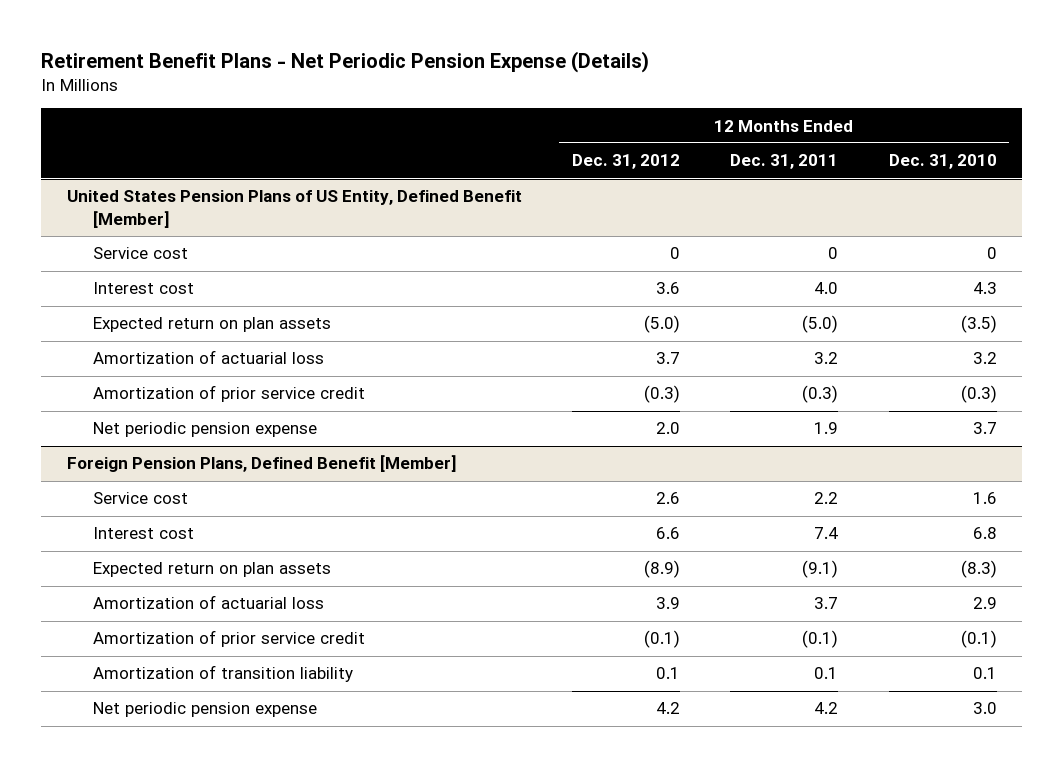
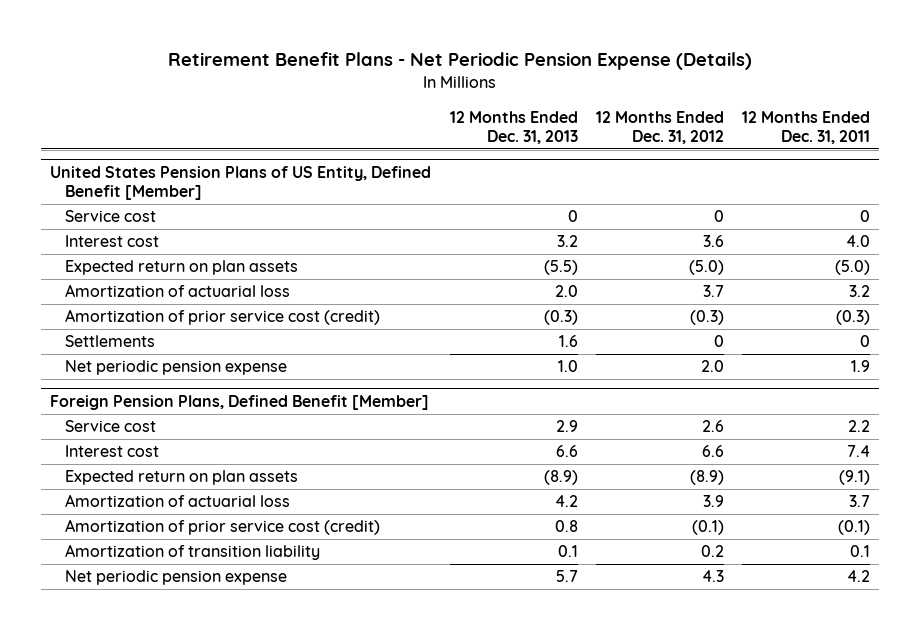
- | 12 Months Ended Dec. 31, 2012 | 12 Months Ended Dec. 31, 2011 | 12 Months Ended Dec. 31, 2010
+ | 12 Months Ended Dec. 31, 2013 | 12 Months Ended Dec. 31, 2012 | 12 Months Ended Dec. 31, 2011
@ United States Pension Plans of US Entity, Defined Benefit [Member]
- Amortization of prior service credit | (0.3) | (0.3) | (0.3)
+ Amortization of prior service cost (credit) | (0.3) | (0.3) | (0.3)
+ Settlements | 1.6 | 0 | 0
@ Foreign Pension Plans, Defined Benefit [Member]
- Amortization of prior service credit | (0.1) | (0.1) | (0.1)
- Amortization of transition liability | 0.1 | 0.1 | 0.1
- Net periodic pension expense | 4.2 | 4.2 | 3.0
+ Amortization of prior service cost (credit) | 0.8 | (0.1) | (0.1)
+ Amortization of transition liability | 0.1 | 0.2 | 0.1
+ Net periodic pension expense | 5.7 | 4.3 | 4.2

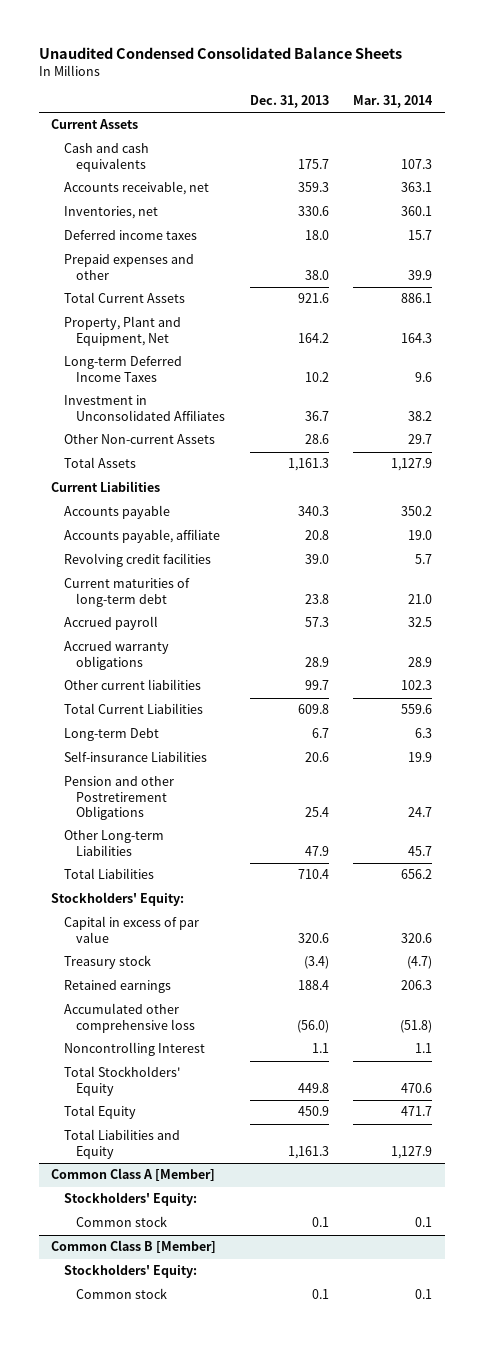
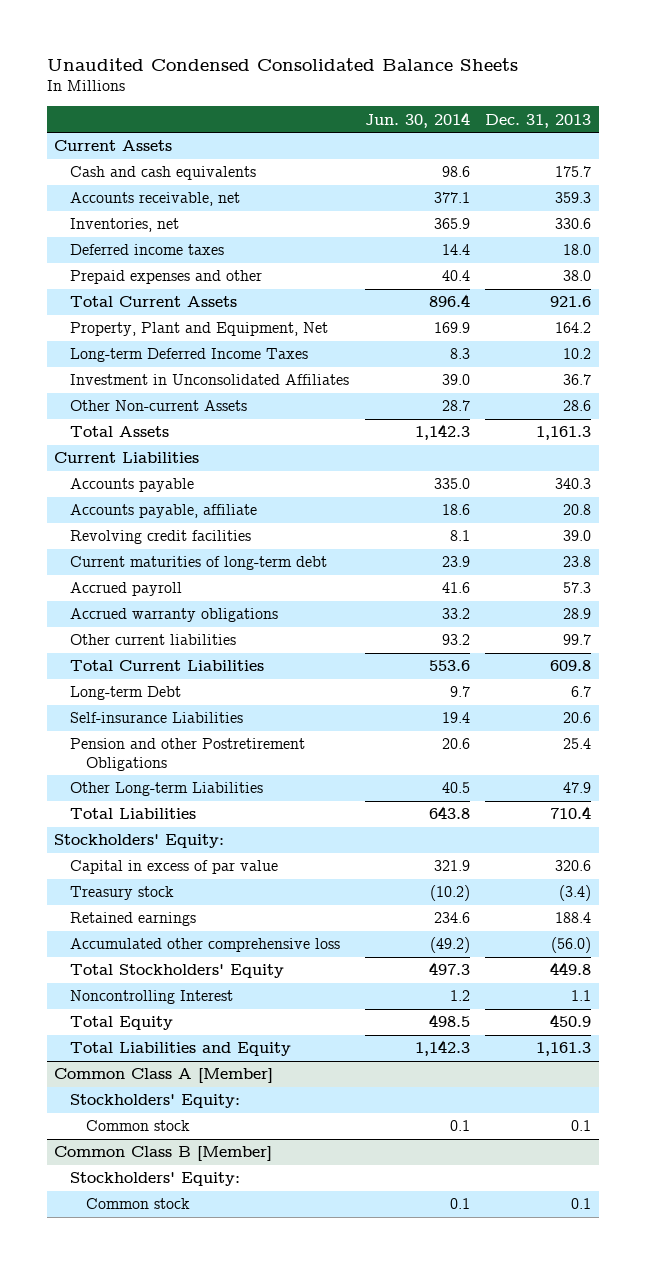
- | Dec. 31, 2013 | Mar. 31, 2014
+ | Jun. 30, 2014 | Dec. 31, 2013
moved down: Noncontrolling Interest | 1.2 | 1.1

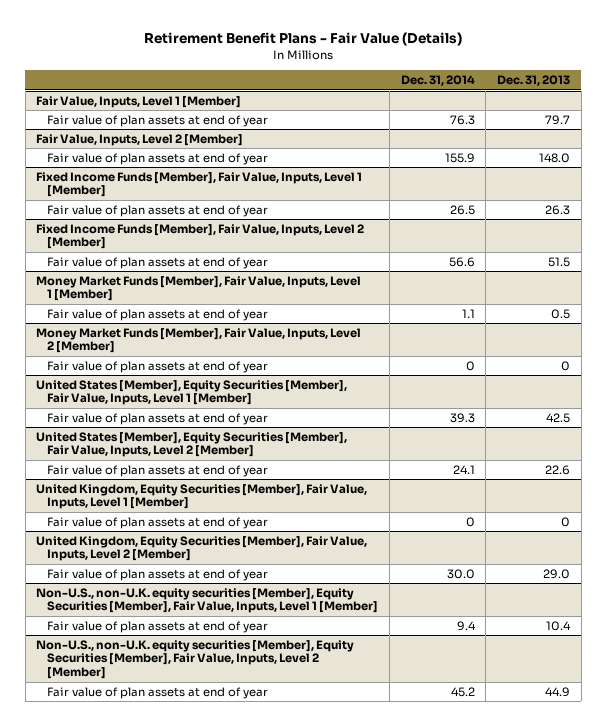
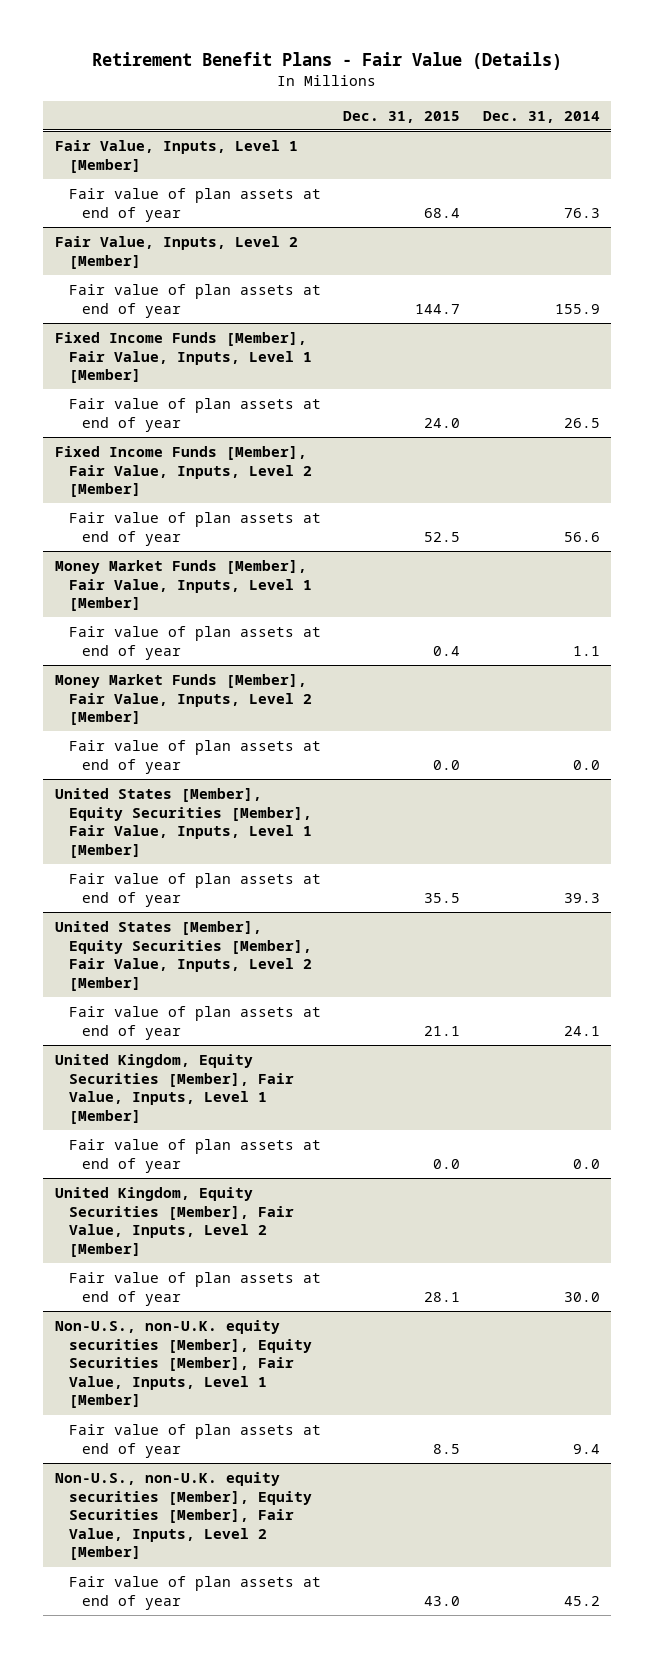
- | Dec. 31, 2014 | Dec. 31, 2013
+ | Dec. 31, 2015 | Dec. 31, 2014
@ Money Market Funds [Member], Fair Value, Inputs, Level 2 [Member]
- Fair value of plan assets at end of year | 0 | 0
+ Fair value of plan assets at end of year | 0.0 | 0.0
@ United Kingdom, Equity Securities [Member], Fair Value, Inputs, Level 1 [Member]
- Fair value of plan assets at end of year | 0 | 0
+ Fair value of plan assets at end of year | 0.0 | 0.0

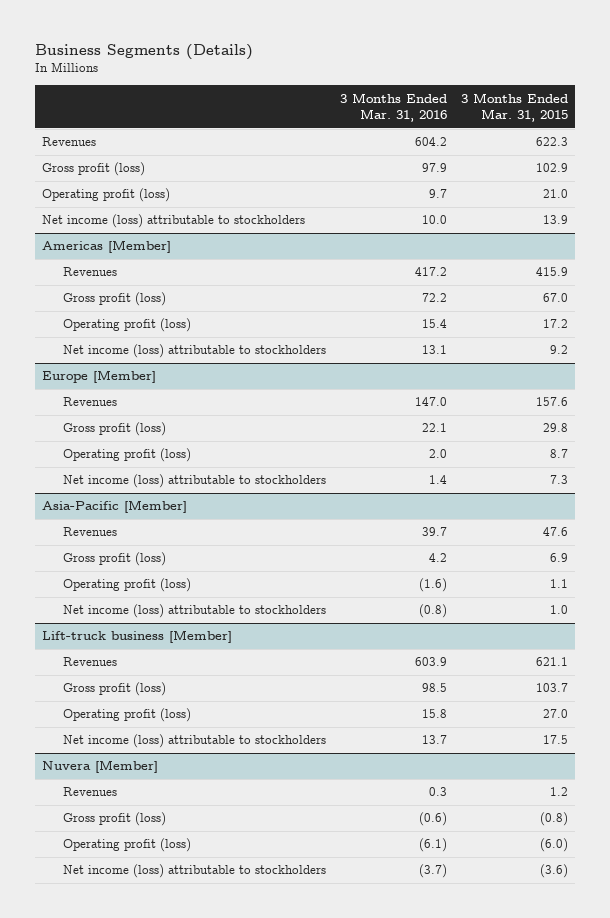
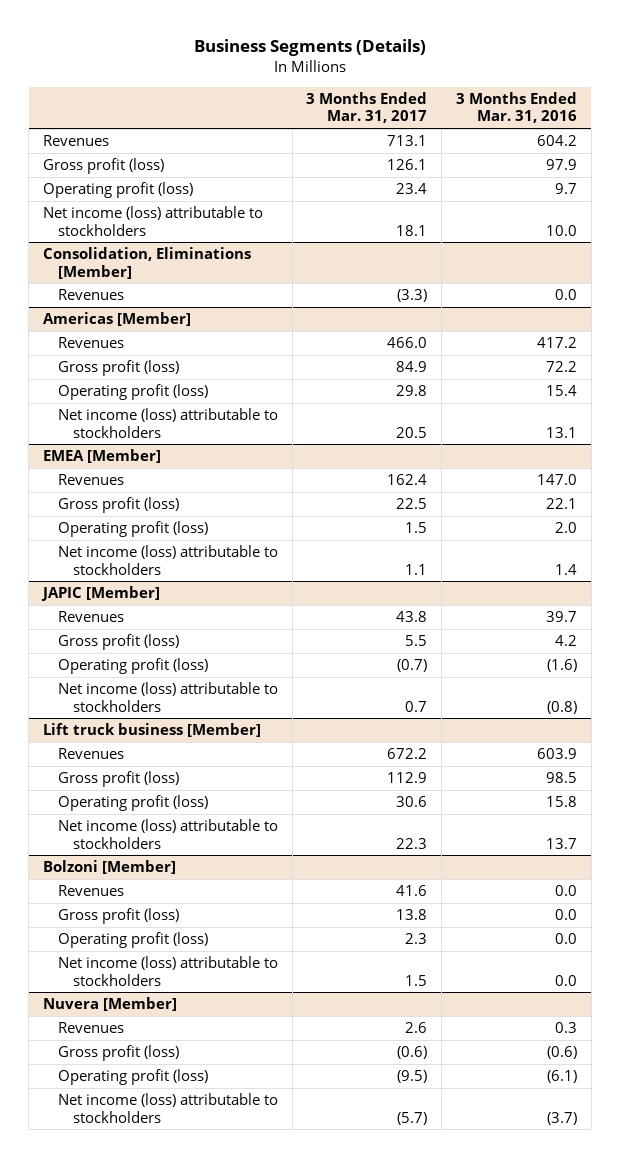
- | 3 Months Ended Mar. 31, 2016 | 3 Months Ended Mar. 31, 2015
+ | 3 Months Ended Mar. 31, 2017 | 3 Months Ended Mar. 31, 2016
+ Consolidation, Eliminations [Member]
+ Revenues | (3.3) | 0.0
- Europe [Member]
+ EMEA [Member]
- Asia-Pacific [Member]
+ JAPIC [Member]
- Lift-truck business [Member]
+ Lift truck business [Member]
+ Bolzoni [Member]
+ Revenues | 41.6 | 0.0
+ Gross profit (loss) | 13.8 | 0.0
+ Operating profit (loss) | 2.3 | 0.0
+ Net income (loss) attributable to stockholders | 1.5 | 0.0

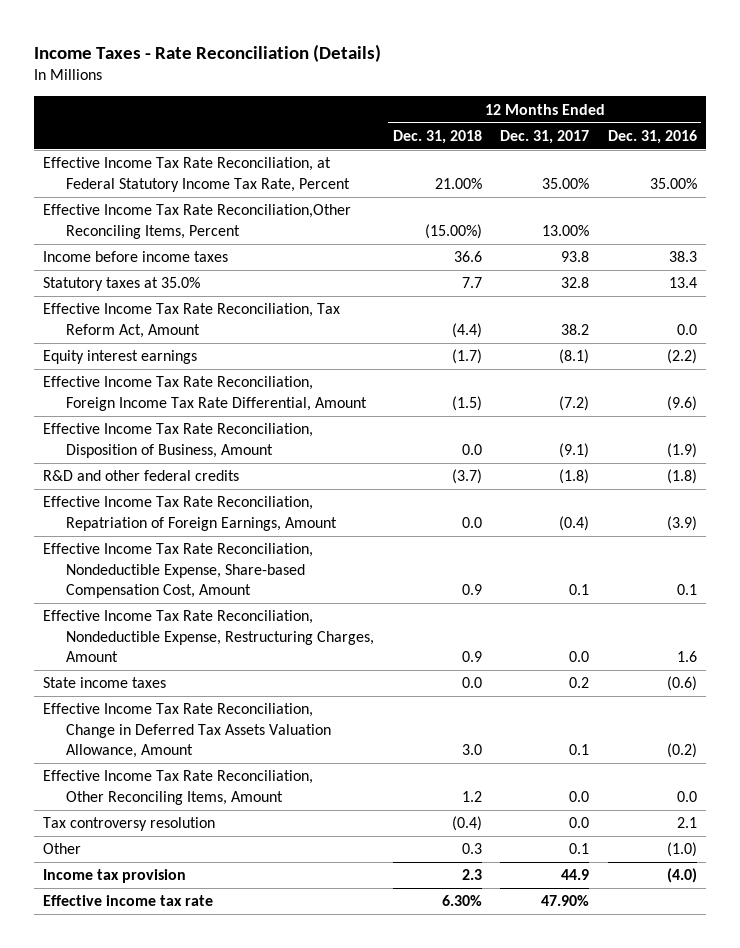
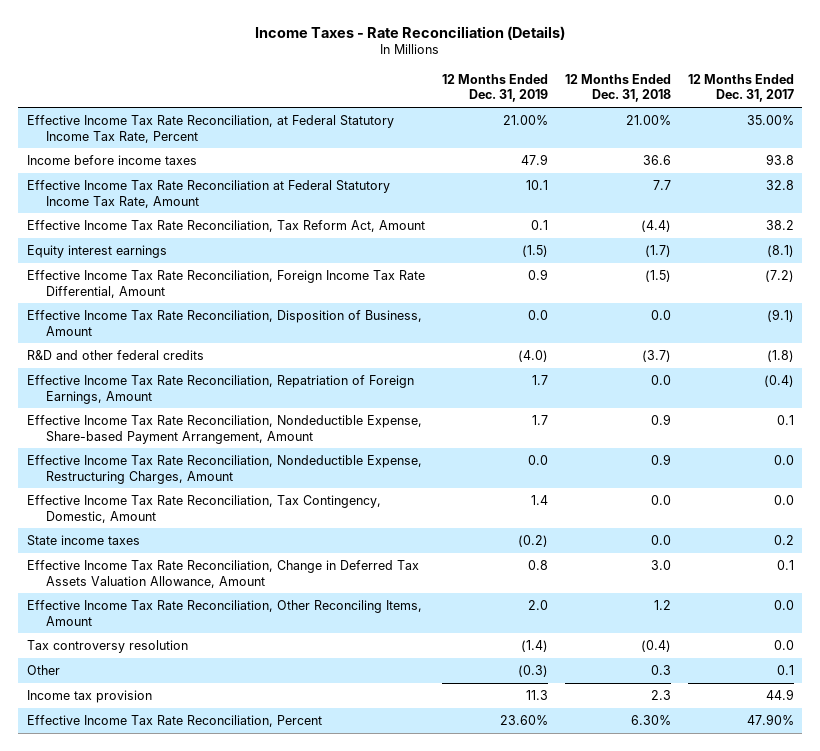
- | 12 Months Ended Dec. 31, 2018 | 12 Months Ended Dec. 31, 2017 | 12 Months Ended Dec. 31, 2016
+ | 12 Months Ended Dec. 31, 2019 | 12 Months Ended Dec. 31, 2018 | 12 Months Ended Dec. 31, 2017
- Effective Income Tax Rate Reconciliation,Other Reconciling Items, Percent | (15.00%) | 13.00% |
- Statutory taxes at 35.0% | 7.7 | 32.8 | 13.4
+ Effective Income Tax Rate Reconciliation at Federal Statutory Income Tax Rate, Amount | 10.1 | 7.7 | 32.8
- Effective Income Tax Rate Reconciliation, Nondeductible Expense, Share-based Compensation Cost, Amount | 0.9 | 0.1 | 0.1
+ Effective Income Tax Rate Reconciliation, Nondeductible Expense, Share-based Payment Arrangement, Amount | 1.7 | 0.9 | 0.1
+ Effective Income Tax Rate Reconciliation, Tax Contingency, Domestic, Amount | 1.4 | 0.0 | 0.0
- Effective income tax rate | 6.30% | 47.90% |
+ Effective Income Tax Rate Reconciliation, Percent | 23.60% | 6.30% | 47.90%

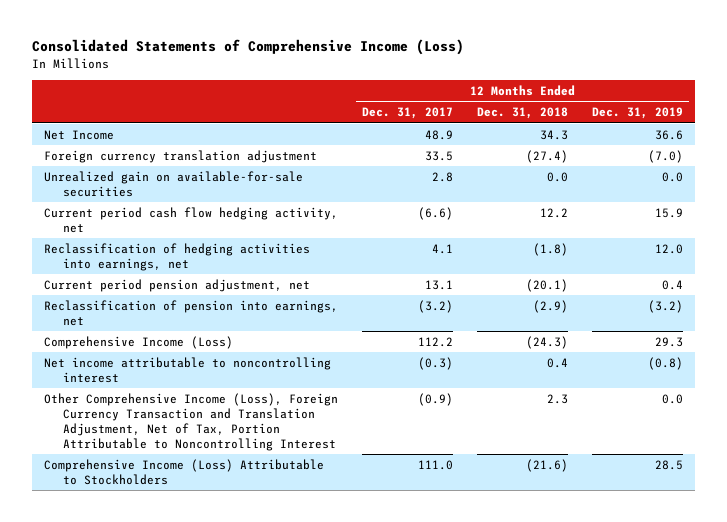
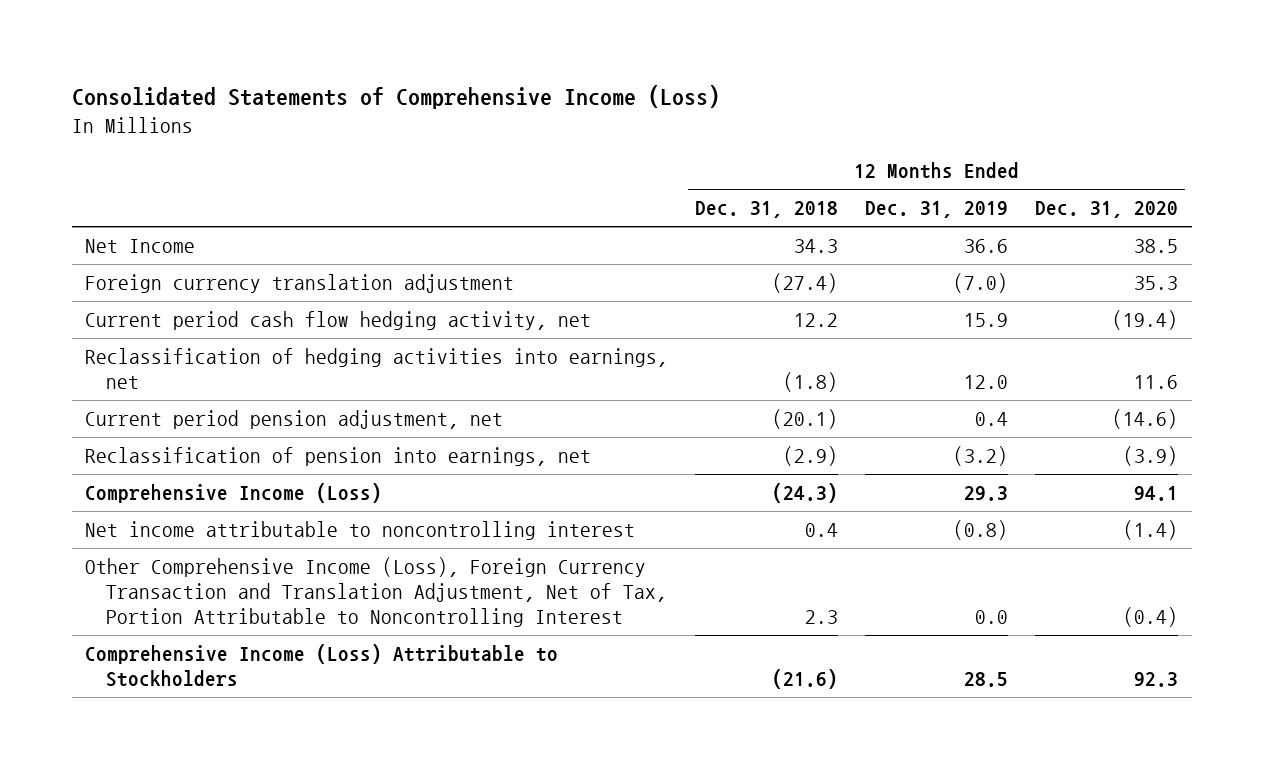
- | 12 Months Ended Dec. 31, 2017 | 12 Months Ended Dec. 31, 2018 | 12 Months Ended Dec. 31, 2019
+ | 12 Months Ended Dec. 31, 2018 | 12 Months Ended Dec. 31, 2019 | 12 Months Ended Dec. 31, 2020
- Unrealized gain on available-for-sale securities | 2.8 | 0.0 | 0.0

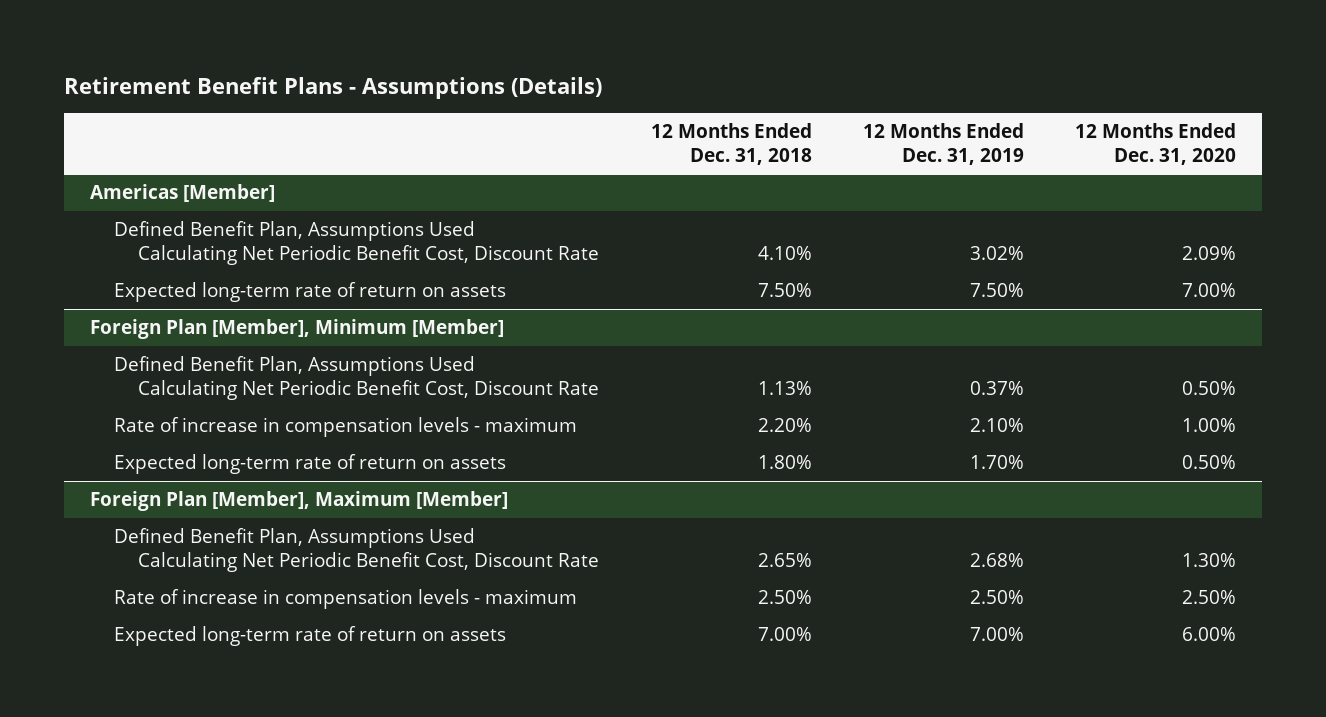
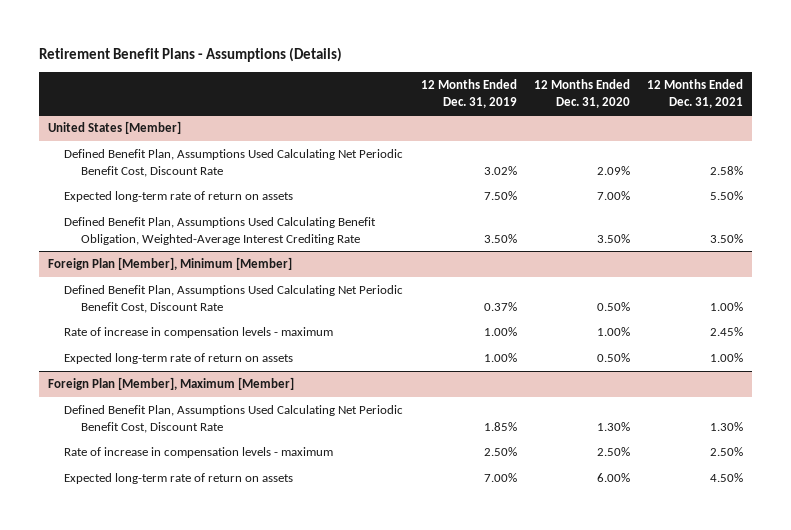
- | 12 Months Ended Dec. 31, 2018 | 12 Months Ended Dec. 31, 2019 | 12 Months Ended Dec. 31, 2020
+ | 12 Months Ended Dec. 31, 2019 | 12 Months Ended Dec. 31, 2020 | 12 Months Ended Dec. 31, 2021
- Americas [Member]
+ United States [Member]
+ Defined Benefit Plan, Assumptions Used Calculating Benefit Obligation, Weighted-Average Interest Crediting Rate | 3.50% | 3.50% | 3.50%
@ Foreign Plan [Member], Minimum [Member]
- Rate of increase in compensation levels - maximum | 2.20% | 2.10% | 1.00%
- Expected long-term rate of return on assets | 1.80% | 1.70% | 0.50%
+ Rate of increase in compensation levels - maximum | 1.00% | 1.00% | 2.45%
+ Expected long-term rate of return on assets | 1.00% | 0.50% | 1.00%
@ Foreign Plan [Member], Maximum [Member]
- Defined Benefit Plan, Assumptions Used Calculating Net Periodic Benefit Cost, Discount Rate | 2.65% | 2.68% | 1.30%
+ Defined Benefit Plan, Assumptions Used Calculating Net Periodic Benefit Cost, Discount Rate | 1.85% | 1.30% | 1.30%

